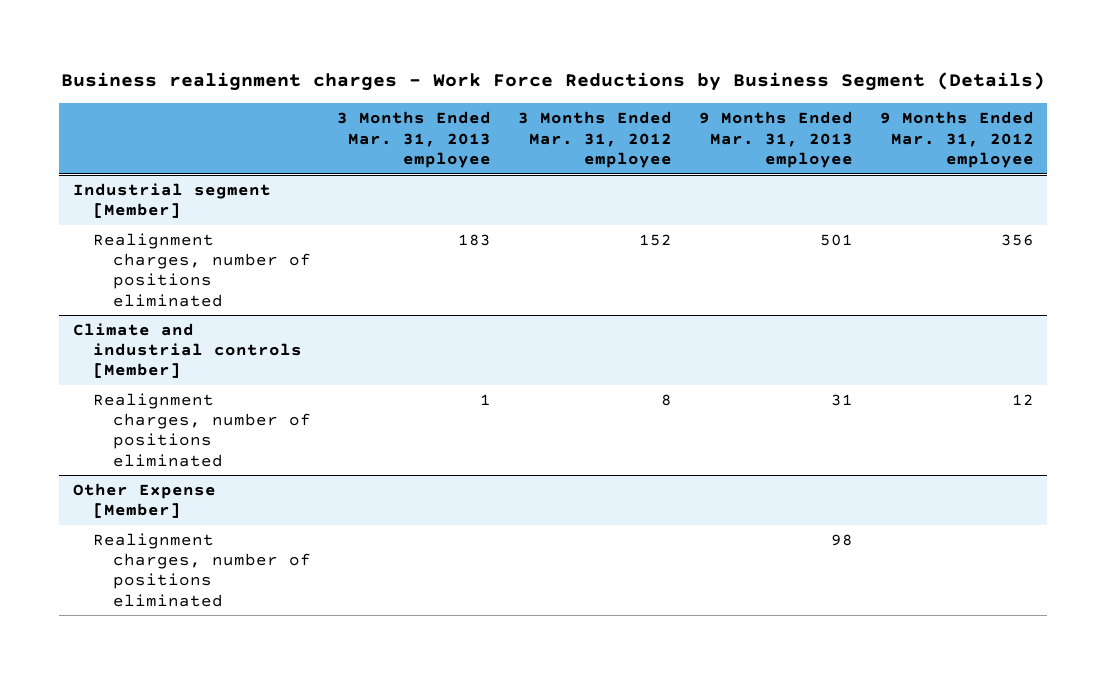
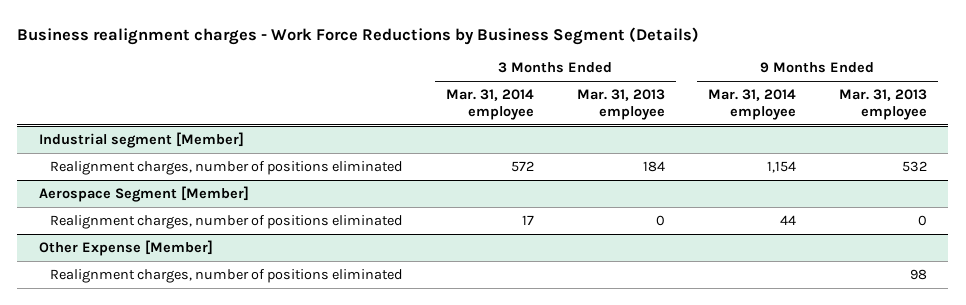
- | 3 Months Ended Mar. 31, 2013 employee | 3 Months Ended Mar. 31, 2012 employee | 9 Months Ended Mar. 31, 2013 employee | 9 Months Ended Mar. 31, 2012 employee
+ | 3 Months Ended Mar. 31, 2014 employee | 3 Months Ended Mar. 31, 2013 employee | 9 Months Ended Mar. 31, 2014 employee | 9 Months Ended Mar. 31, 2013 employee
@ Industrial segment [Member]
- Realignment charges, number of positions eliminated | 183 | 152 | 501 | 356
- Climate and industrial controls [Member]
- Realignment charges, number of positions eliminated | 1 | 8 | 31 | 12
@ Industrial segment [Member]
+ Realignment charges, number of positions eliminated | 572 | 184 | 1,154 | 532
+ Aerospace Segment [Member]
+ Realignment charges, number of positions eliminated | 17 | 0 | 44 | 0

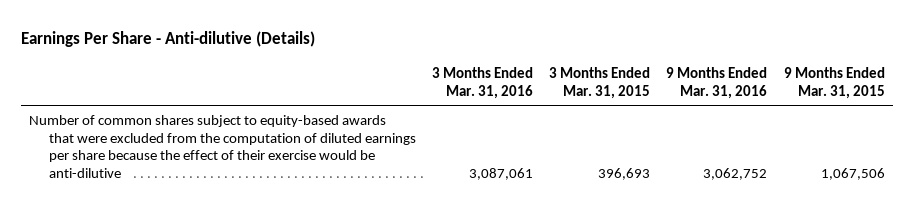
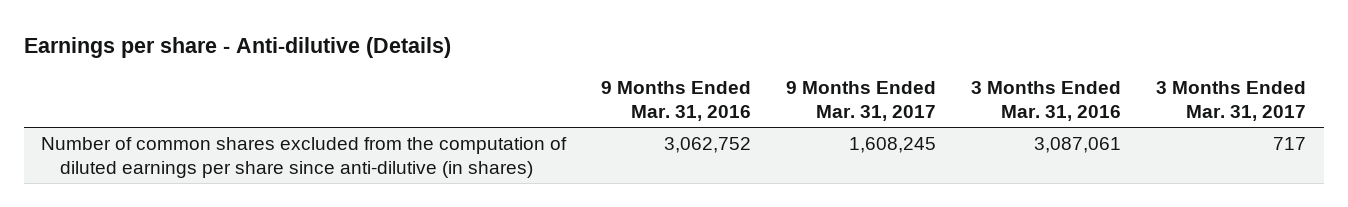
- Earnings Per Share - Anti-dilutive (Details)
+ Earnings per share - Anti-dilutive (Details)
- | 3 Months Ended Mar. 31, 2016 | 3 Months Ended Mar. 31, 2015 | 9 Months Ended Mar. 31, 2016 | 9 Months Ended Mar. 31, 2015
+ | 9 Months Ended Mar. 31, 2016 | 9 Months Ended Mar. 31, 2017 | 3 Months Ended Mar. 31, 2016 | 3 Months Ended Mar. 31, 2017
- Number of common shares subject to equity-based awards that were excluded from the computation of diluted earnings per share because the effect of their exercise would be anti-dilutive | 3,087,061 | 396,693 | 3,062,752 | 1,067,506
+ Number of common shares excluded from the computation of diluted earnings per share since anti-dilutive (in shares) | 3,062,752 | 1,608,245 | 3,087,061 | 717

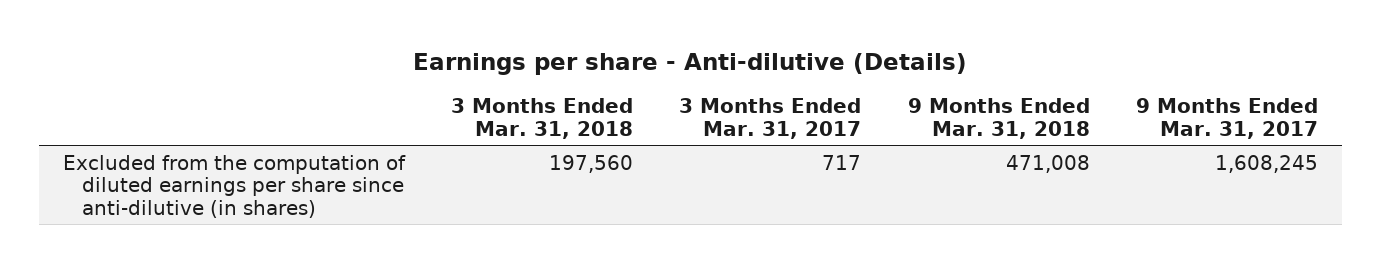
- | 9 Months Ended Mar. 31, 2016 | 9 Months Ended Mar. 31, 2017 | 3 Months Ended Mar. 31, 2016 | 3 Months Ended Mar. 31, 2017
+ | 3 Months Ended Mar. 31, 2018 | 3 Months Ended Mar. 31, 2017 | 9 Months Ended Mar. 31, 2018 | 9 Months Ended Mar. 31, 2017
- Number of common shares excluded from the computation of diluted earnings per share since anti-dilutive (in shares) | 3,062,752 | 1,608,245 | 3,087,061 | 717
+ Excluded from the computation of diluted earnings per share since anti-dilutive (in shares) | 197,560 | 717 | 471,008 | 1,608,245

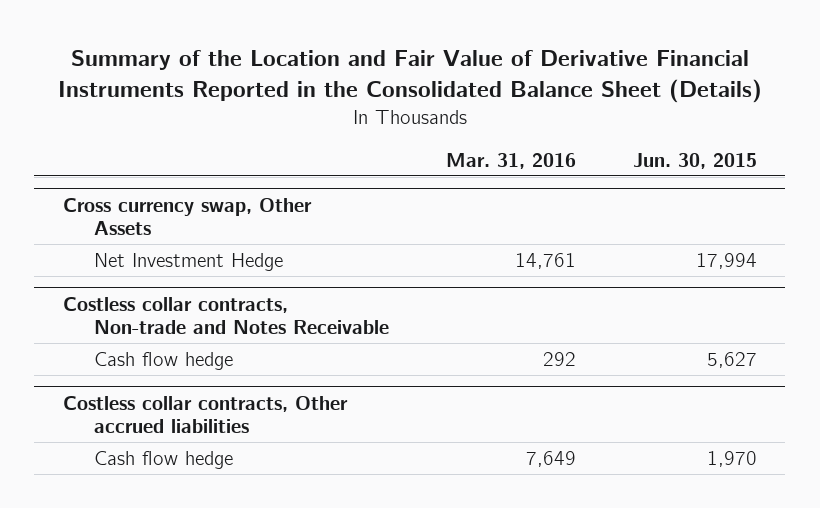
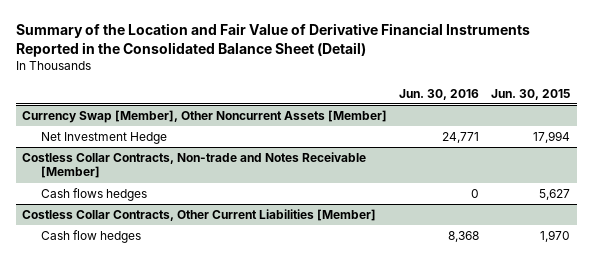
- Summary of the Location and Fair Value of Derivative Financial Instruments Reported in the Consolidated Balance Sheet (Details)
+ Summary of the Location and Fair Value of Derivative Financial Instruments Reported in the Consolidated Balance Sheet (Detail)
- | Mar. 31, 2016 | Jun. 30, 2015
+ | Jun. 30, 2016 | Jun. 30, 2015
- Cross currency swap, Other Assets
+ Currency Swap [Member], Other Noncurrent Assets [Member]
- Costless collar contracts, Non-trade and Notes Receivable
- Cash flow hedge | 292 | 5,627
- Costless collar contracts, Other accrued liabilities
- Cash flow hedge | 7,649 | 1,970
+ Costless Collar Contracts, Non-trade and Notes Receivable [Member]
+ Cash flows hedges | 0 | 5,627
+ Costless Collar Contracts, Other Current Liabilities [Member]
+ Cash flow hedges | 8,368 | 1,970

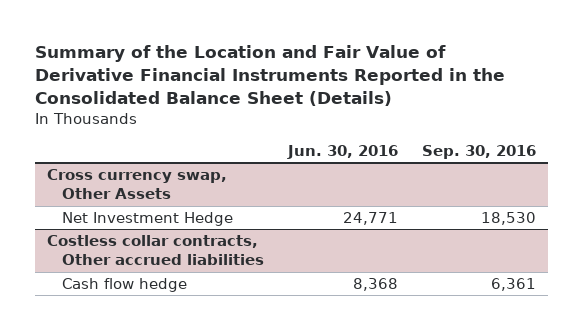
- Summary of the Location and Fair Value of Derivative Financial Instruments Reported in the Consolidated Balance Sheet (Detail)
+ Summary of the Location and Fair Value of Derivative Financial Instruments Reported in the Consolidated Balance Sheet (Details)
- | Jun. 30, 2016 | Jun. 30, 2015
+ | Jun. 30, 2016 | Sep. 30, 2016
- Currency Swap [Member], Other Noncurrent Assets [Member]
+ Cross currency swap, Other Assets
- Costless Collar Contracts, Non-trade and Notes Receivable [Member]
- Cash flows hedges | 0 | 5,627
- Costless Collar Contracts, Other Current Liabilities [Member]
- Cash flow hedges | 8,368 | 1,970
+ Costless collar contracts, Other accrued liabilities
+ Cash flow hedge | 8,368 | 6,361

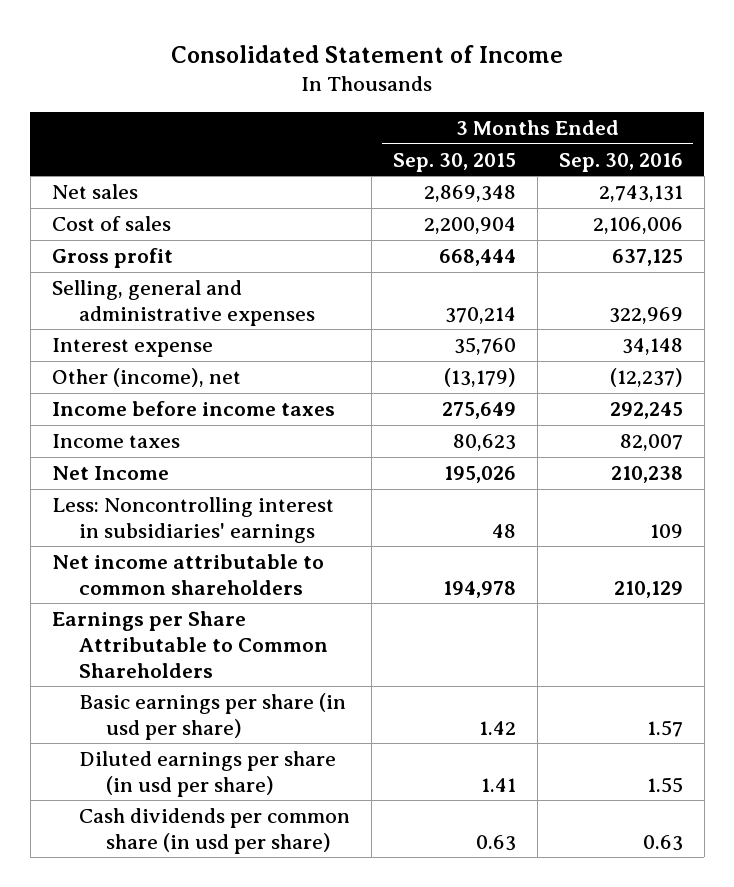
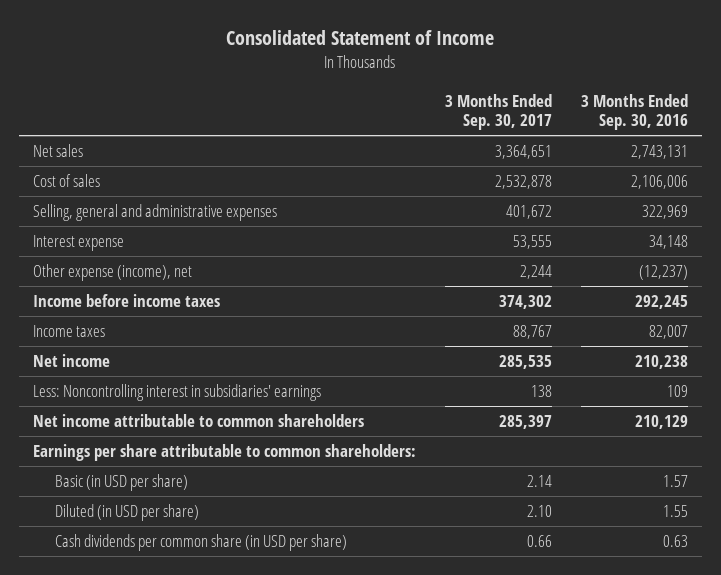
- | 3 Months Ended Sep. 30, 2015 | 3 Months Ended Sep. 30, 2016
+ | 3 Months Ended Sep. 30, 2017 | 3 Months Ended Sep. 30, 2016
- Gross profit | 668,444 | 637,125
- Other (income), net | (13,179) | (12,237)
+ Other expense (income), net | 2,244 | (12,237)
- Net Income | 195,026 | 210,238
+ Net income | 285,535 | 210,238
- Earnings per Share Attributable to Common Shareholders
- Basic earnings per share (in usd per share) | 1.42 | 1.57
- Diluted earnings per share (in usd per share) | 1.41 | 1.55
- Cash dividends per common share (in usd per share) | 0.63 | 0.63
+ Earnings per share attributable to common shareholders:
+ Basic (in USD per share) | 2.14 | 1.57
+ Diluted (in USD per share) | 2.10 | 1.55
+ Cash dividends per common share (in USD per share) | 0.66 | 0.63

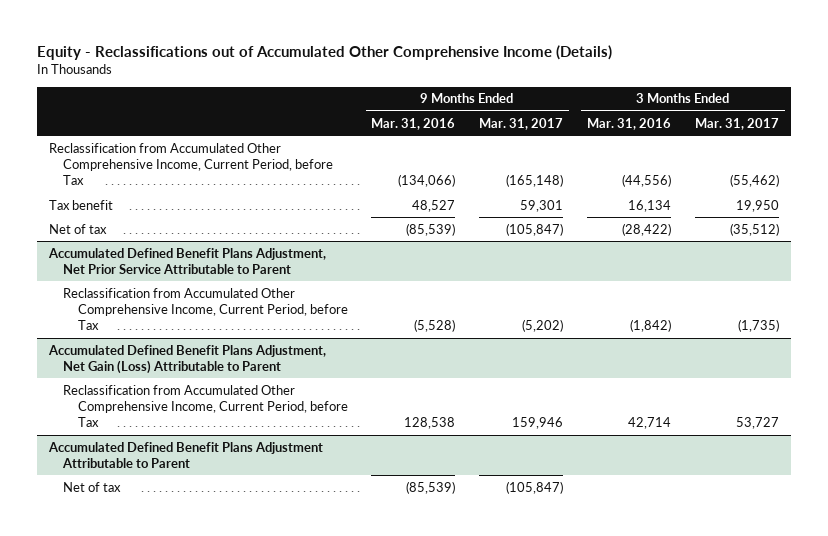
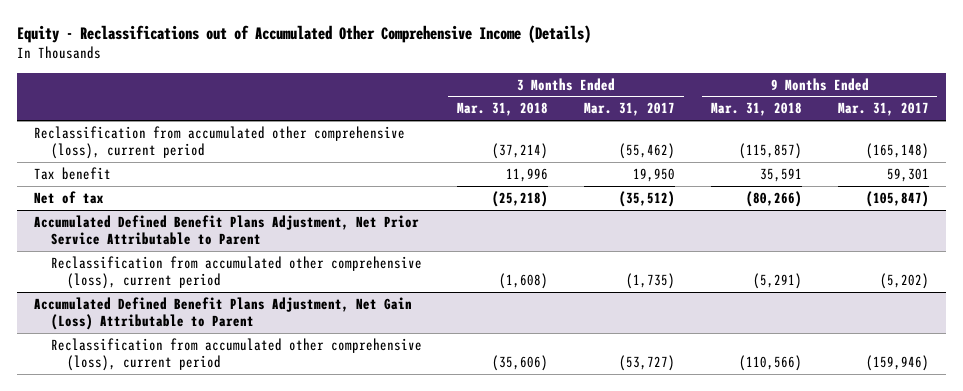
- | 9 Months Ended Mar. 31, 2016 | 9 Months Ended Mar. 31, 2017 | 3 Months Ended Mar. 31, 2016 | 3 Months Ended Mar. 31, 2017
+ | 3 Months Ended Mar. 31, 2018 | 3 Months Ended Mar. 31, 2017 | 9 Months Ended Mar. 31, 2018 | 9 Months Ended Mar. 31, 2017
- Reclassification from Accumulated Other Comprehensive Income, Current Period, before Tax | (134,066) | (165,148) | (44,556) | (55,462)
+ Reclassification from accumulated other comprehensive (loss), current period | (37,214) | (55,462) | (115,857) | (165,148)
@ Accumulated Defined Benefit Plans Adjustment, Net Prior Service Attributable to Parent
- Reclassification from Accumulated Other Comprehensive Income, Current Period, before Tax | (5,528) | (5,202) | (1,842) | (1,735)
+ Reclassification from accumulated other comprehensive (loss), current period | (1,608) | (1,735) | (5,291) | (5,202)
@ Accumulated Defined Benefit Plans Adjustment, Net Gain (Loss) Attributable to Parent
- Reclassification from Accumulated Other Comprehensive Income, Current Period, before Tax | 128,538 | 159,946 | 42,714 | 53,727
- Accumulated Defined Benefit Plans Adjustment Attributable to Parent
- Net of tax | (85,539) | (105,847) | |
@ Accumulated Defined Benefit Plans Adjustment, Net Gain (Loss) Attributable to Parent
+ Reclassification from accumulated other comprehensive (loss), current period | (35,606) | (53,727) | (110,566) | (159,946)

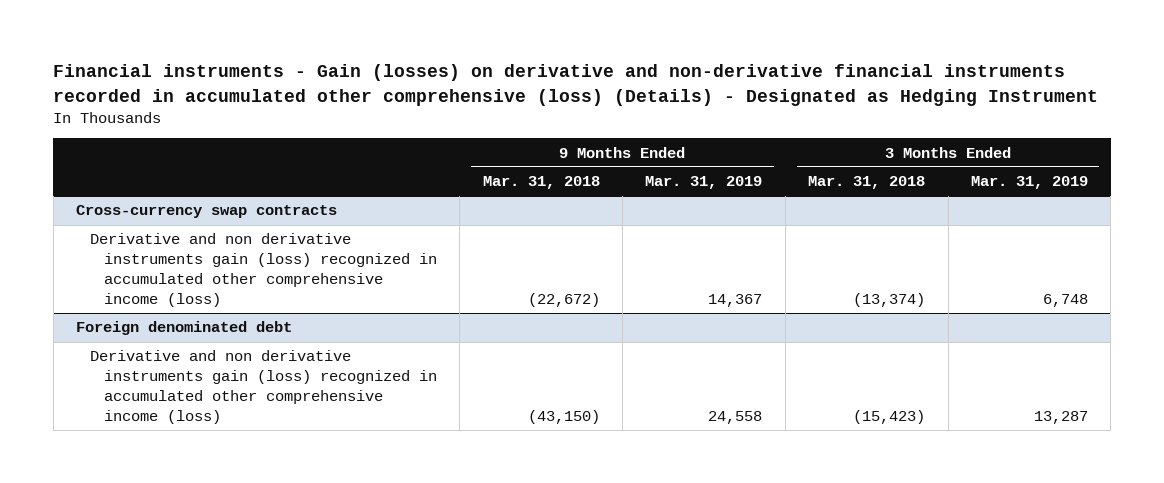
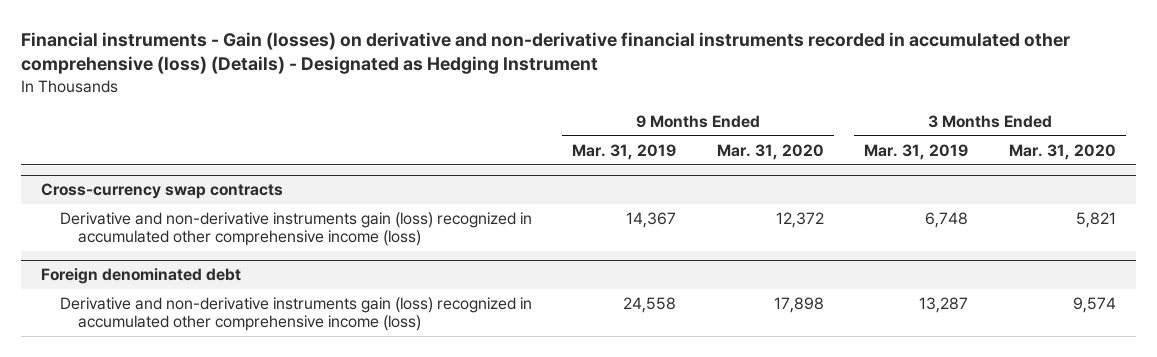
- | 9 Months Ended Mar. 31, 2018 | 9 Months Ended Mar. 31, 2019 | 3 Months Ended Mar. 31, 2018 | 3 Months Ended Mar. 31, 2019
+ | 9 Months Ended Mar. 31, 2019 | 9 Months Ended Mar. 31, 2020 | 3 Months Ended Mar. 31, 2019 | 3 Months Ended Mar. 31, 2020
@ Cross-currency swap contracts
- Derivative and non derivative instruments gain (loss) recognized in accumulated other comprehensive income (loss) | (22,672) | 14,367 | (13,374) | 6,748
+ Derivative and non-derivative instruments gain (loss) recognized in accumulated other comprehensive income (loss) | 14,367 | 12,372 | 6,748 | 5,821
@ Foreign denominated debt
- Derivative and non derivative instruments gain (loss) recognized in accumulated other comprehensive income (loss) | (43,150) | 24,558 | (15,423) | 13,287
+ Derivative and non-derivative instruments gain (loss) recognized in accumulated other comprehensive income (loss) | 24,558 | 17,898 | 13,287 | 9,574

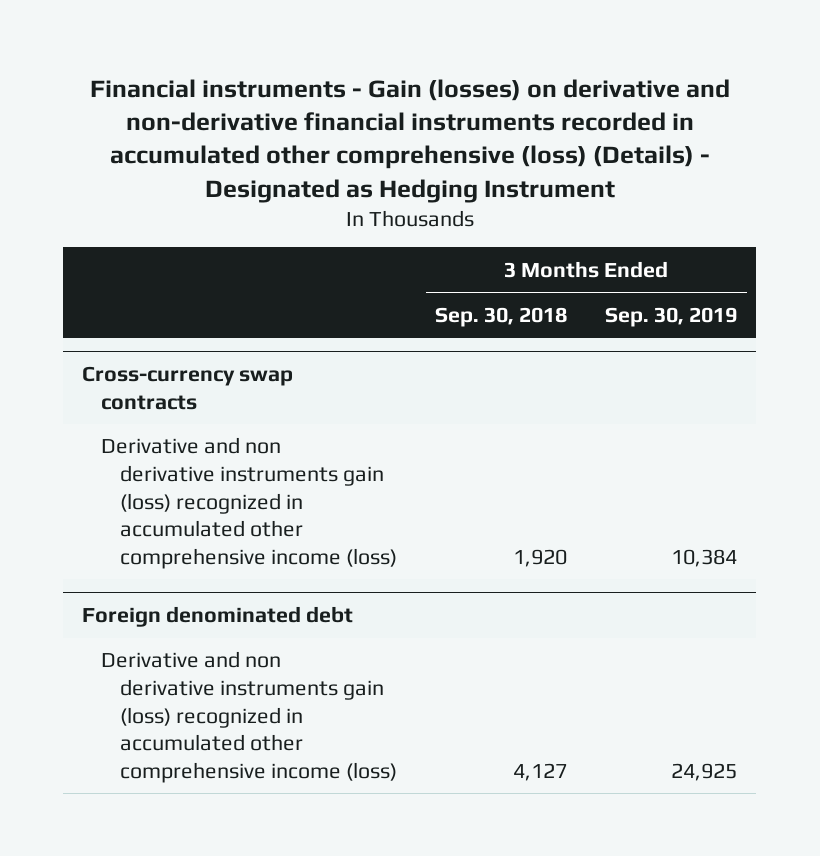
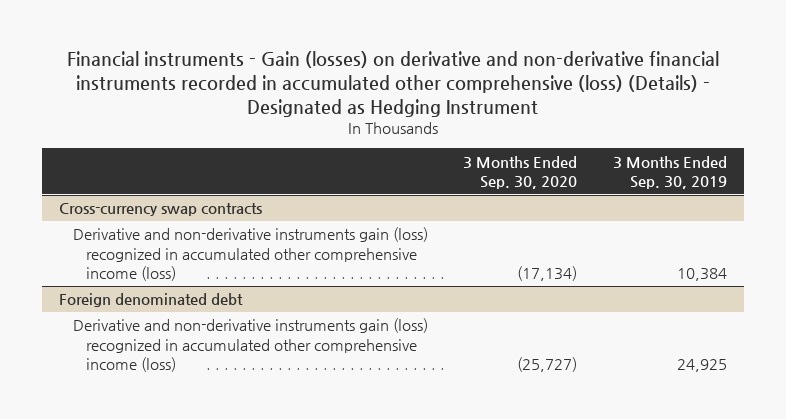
- | 3 Months Ended Sep. 30, 2018 | 3 Months Ended Sep. 30, 2019
+ | 3 Months Ended Sep. 30, 2020 | 3 Months Ended Sep. 30, 2019
@ Cross-currency swap contracts
- Derivative and non derivative instruments gain (loss) recognized in accumulated other comprehensive income (loss) | 1,920 | 10,384
+ Derivative and non-derivative instruments gain (loss) recognized in accumulated other comprehensive income (loss) | (17,134) | 10,384
@ Foreign denominated debt
- Derivative and non derivative instruments gain (loss) recognized in accumulated other comprehensive income (loss) | 4,127 | 24,925
+ Derivative and non-derivative instruments gain (loss) recognized in accumulated other comprehensive income (loss) | (25,727) | 24,925

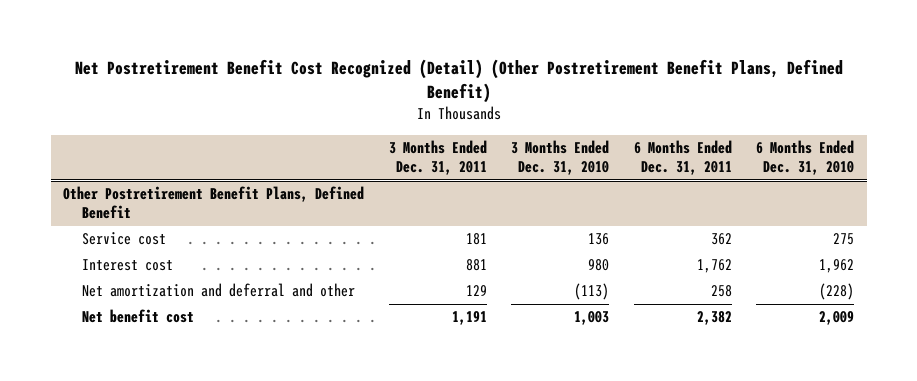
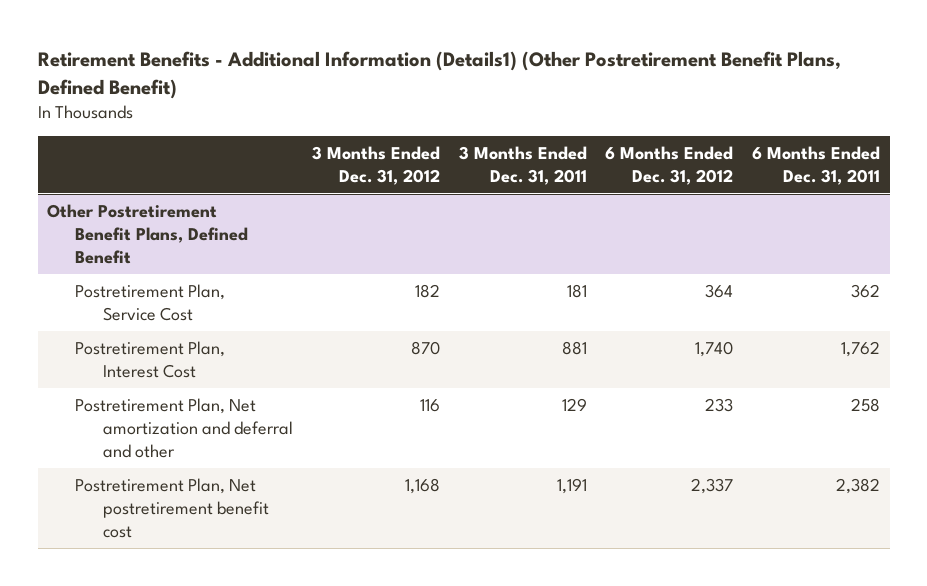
- Net Postretirement Benefit Cost Recognized (Detail) (Other Postretirement Benefit Plans, Defined Benefit)
+ Retirement Benefits - Additional Information (Details1) (Other Postretirement Benefit Plans, Defined Benefit)
- | 3 Months Ended Dec. 31, 2011 | 3 Months Ended Dec. 31, 2010 | 6 Months Ended Dec. 31, 2011 | 6 Months Ended Dec. 31, 2010
+ | 3 Months Ended Dec. 31, 2012 | 3 Months Ended Dec. 31, 2011 | 6 Months Ended Dec. 31, 2012 | 6 Months Ended Dec. 31, 2011
@ Other Postretirement Benefit Plans, Defined Benefit
- Service cost | 181 | 136 | 362 | 275
- Interest cost | 881 | 980 | 1,762 | 1,962
- Net amortization and deferral and other | 129 | (113) | 258 | (228)
- Net benefit cost | 1,191 | 1,003 | 2,382 | 2,009
+ Postretirement Plan, Service Cost | 182 | 181 | 364 | 362
+ Postretirement Plan, Interest Cost | 870 | 881 | 1,740 | 1,762
+ Postretirement Plan, Net amortization and deferral and other | 116 | 129 | 233 | 258
+ Postretirement Plan, Net postretirement benefit cost | 1,168 | 1,191 | 2,337 | 2,382

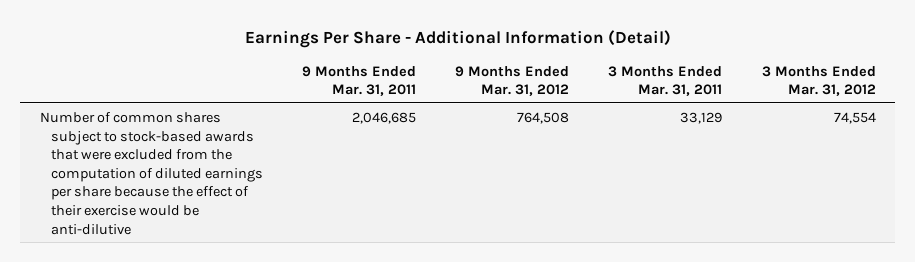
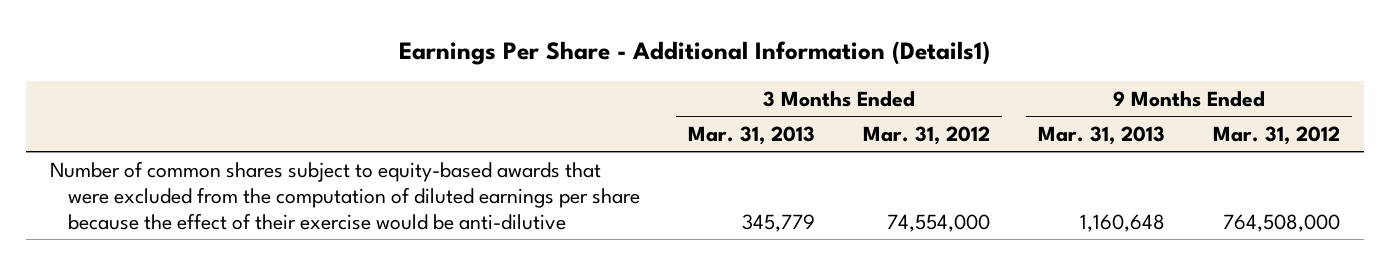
- Earnings Per Share - Additional Information (Detail)
+ Earnings Per Share - Additional Information (Details1)
- | 9 Months Ended Mar. 31, 2011 | 9 Months Ended Mar. 31, 2012 | 3 Months Ended Mar. 31, 2011 | 3 Months Ended Mar. 31, 2012
+ | 3 Months Ended Mar. 31, 2013 | 3 Months Ended Mar. 31, 2012 | 9 Months Ended Mar. 31, 2013 | 9 Months Ended Mar. 31, 2012
- Number of common shares subject to stock-based awards that were excluded from the computation of diluted earnings per share because the effect of their exercise would be anti-dilutive | 2,046,685 | 764,508 | 33,129 | 74,554
+ Number of common shares subject to equity-based awards that were excluded from the computation of diluted earnings per share because the effect of their exercise would be anti-dilutive | 345,779 | 74,554,000 | 1,160,648 | 764,508,000

